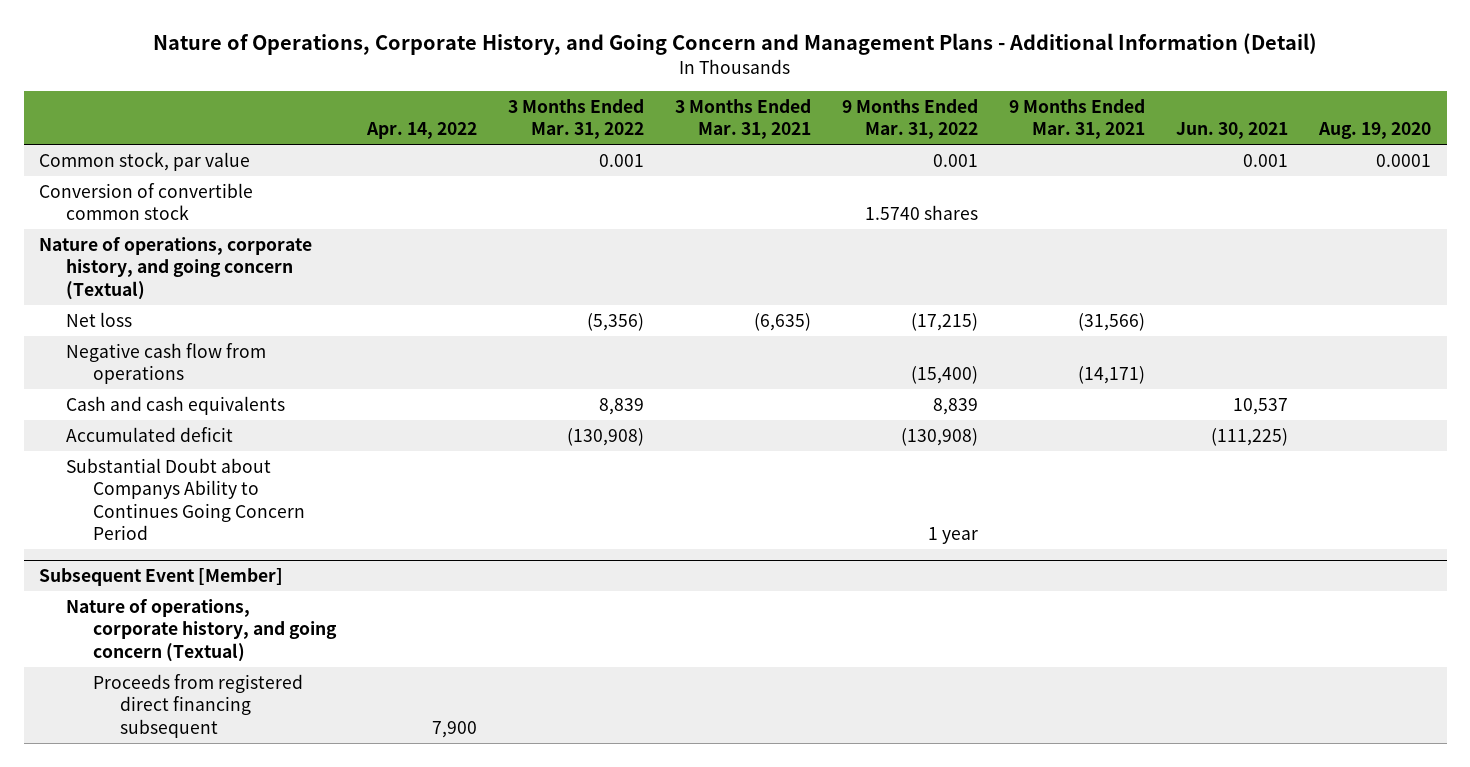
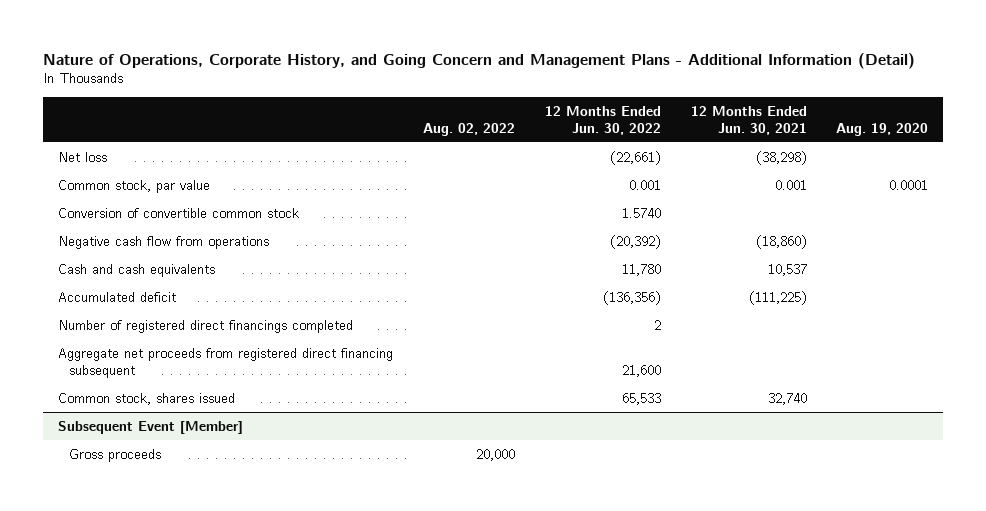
- | Apr. 14, 2022 | 3 Months Ended Mar. 31, 2022 | 3 Months Ended Mar. 31, 2021 | 9 Months Ended Mar. 31, 2022 | 9 Months Ended Mar. 31, 2021 | Jun. 30, 2021 | Aug. 19, 2020
+ | Aug. 02, 2022 | 12 Months Ended Jun. 30, 2022 | 12 Months Ended Jun. 30, 2021 | Aug. 19, 2020
moved up: Net loss | | (22,661) | (38,298) |
- Nature of operations, corporate history, and going concern (Textual)
- Substantial Doubt about Companys Ability to Continues Going Concern Period | | | | 1 year | | |
+ Number of registered direct financings completed | | 2 | |
+ Aggregate net proceeds from registered direct financing subsequent | | 21,600 | |
+ Common stock, shares issued | | 65,533 | 32,740 |
@ Subsequent Event [Member]
- Nature of operations, corporate history, and going concern (Textual)
- Proceeds from registered direct financing subsequent | 7,900 | | | | | |
+ Gross proceeds | 20,000 | | |

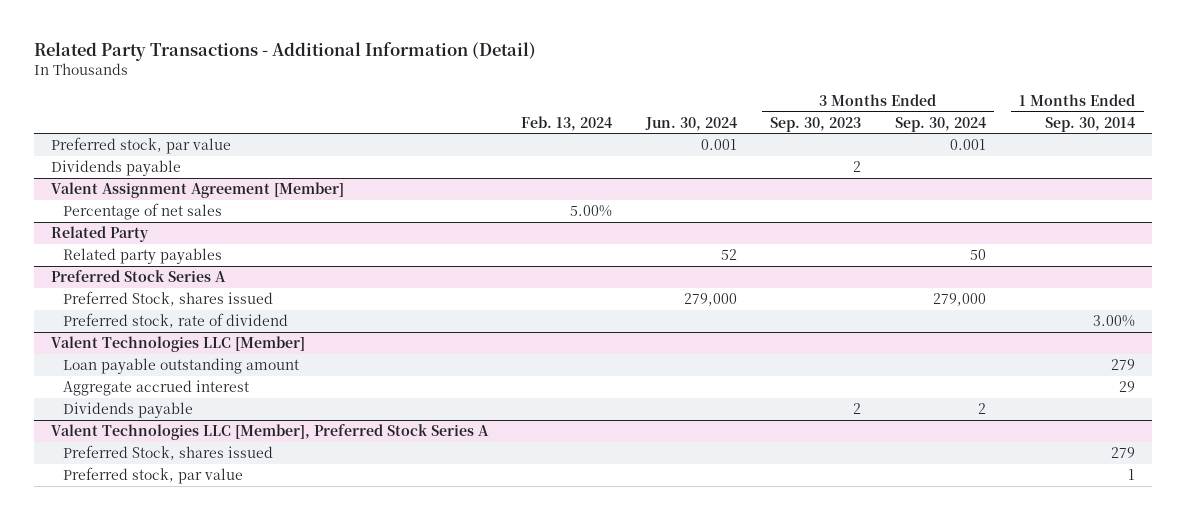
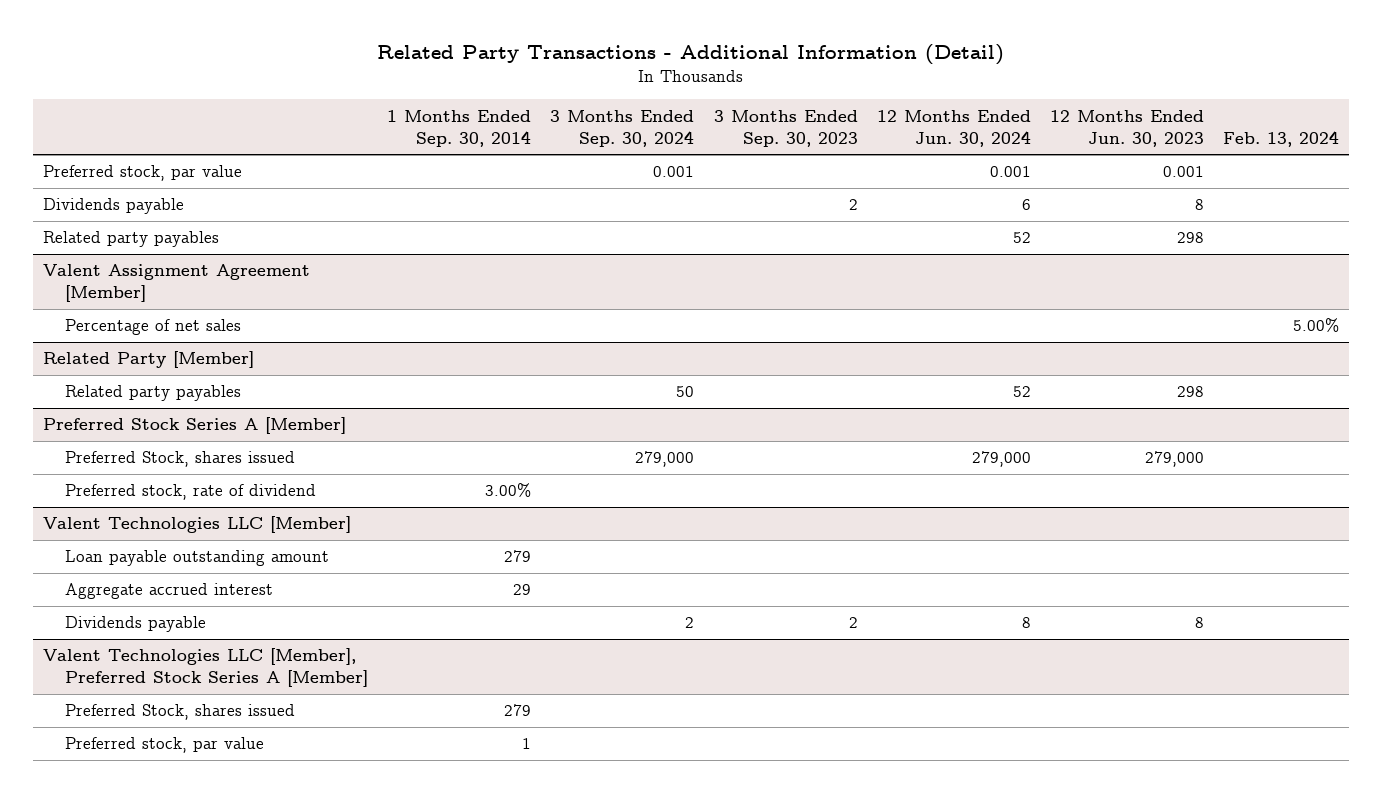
- | Feb. 13, 2024 | Jun. 30, 2024 | 3 Months Ended Sep. 30, 2023 | 3 Months Ended Sep. 30, 2024 | 1 Months Ended Sep. 30, 2014
+ | 1 Months Ended Sep. 30, 2014 | 3 Months Ended Sep. 30, 2024 | 3 Months Ended Sep. 30, 2023 | 12 Months Ended Jun. 30, 2024 | 12 Months Ended Jun. 30, 2023 | Feb. 13, 2024
+ Related party payables | | | | 52 | 298 |
- Related Party
+ Related Party [Member]
- Preferred Stock Series A
+ Preferred Stock Series A [Member]
- Valent Technologies LLC [Member], Preferred Stock Series A
+ Valent Technologies LLC [Member], Preferred Stock Series A [Member]

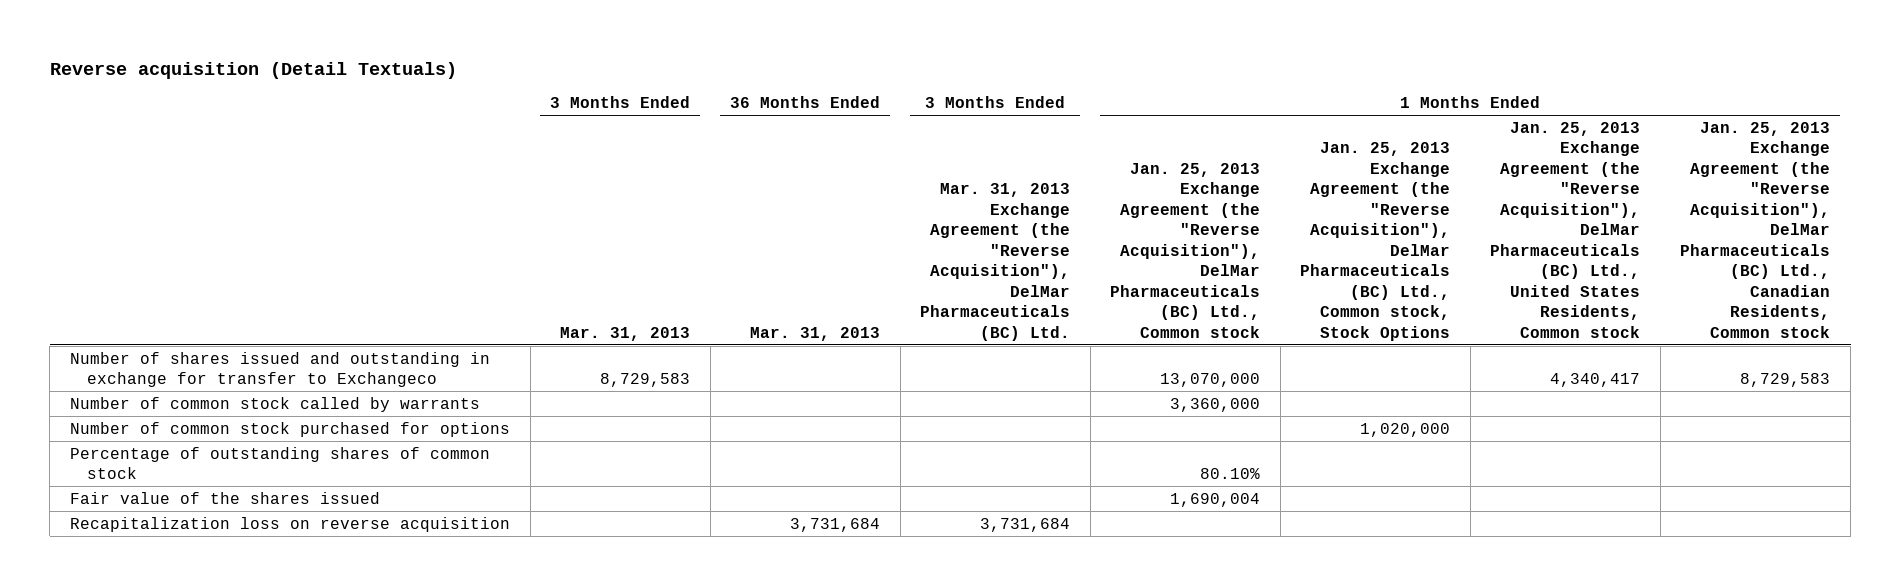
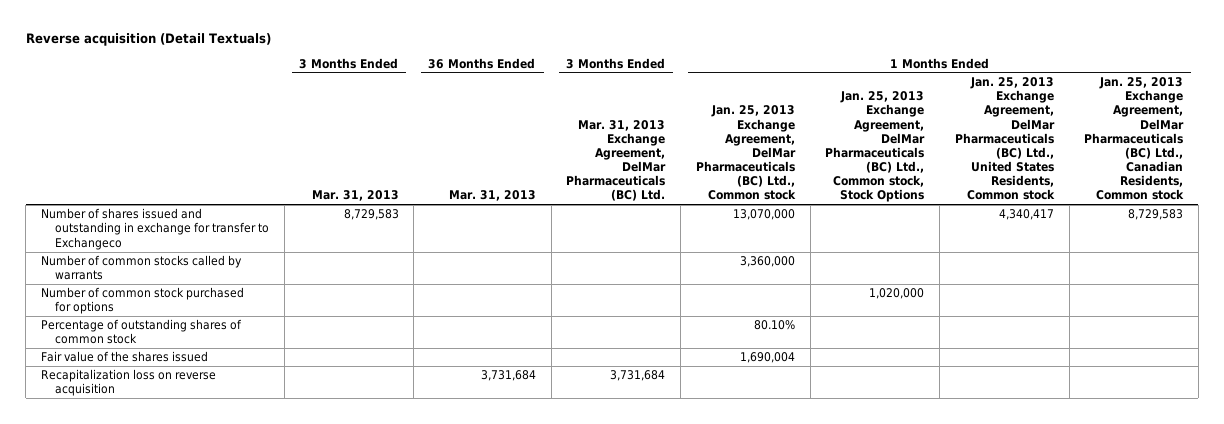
- | 3 Months Ended Mar. 31, 2013 | 36 Months Ended Mar. 31, 2013 | 3 Months Ended Mar. 31, 2013 Exchange Agreement (the "Reverse Acquisition"), DelMar Pharmaceuticals (BC) Ltd. | 1 Months Ended Jan. 25, 2013 Exchange Agreement (the "Reverse Acquisition"), DelMar Pharmaceuticals (BC) Ltd., Common stock | 1 Months Ended Jan. 25, 2013 Exchange Agreement (the "Reverse Acquisition"), DelMar Pharmaceuticals (BC) Ltd., Common stock, Stock Options | 1 Months Ended Jan. 25, 2013 Exchange Agreement (the "Reverse Acquisition"), DelMar Pharmaceuticals (BC) Ltd., United States Residents, Common stock | 1 Months Ended Jan. 25, 2013 Exchange Agreement (the "Reverse Acquisition"), DelMar Pharmaceuticals (BC) Ltd., Canadian Residents, Common stock
+ | 3 Months Ended Mar. 31, 2013 | 36 Months Ended Mar. 31, 2013 | 3 Months Ended Mar. 31, 2013 Exchange Agreement, DelMar Pharmaceuticals (BC) Ltd. | 1 Months Ended Jan. 25, 2013 Exchange Agreement, DelMar Pharmaceuticals (BC) Ltd., Common stock | 1 Months Ended Jan. 25, 2013 Exchange Agreement, DelMar Pharmaceuticals (BC) Ltd., Common stock, Stock Options | 1 Months Ended Jan. 25, 2013 Exchange Agreement, DelMar Pharmaceuticals (BC) Ltd., United States Residents, Common stock | 1 Months Ended Jan. 25, 2013 Exchange Agreement, DelMar Pharmaceuticals (BC) Ltd., Canadian Residents, Common stock
- Number of common stock called by warrants | | | | 3,360,000 | | |
+ Number of common stocks called by warrants | | | | 3,360,000 | | |

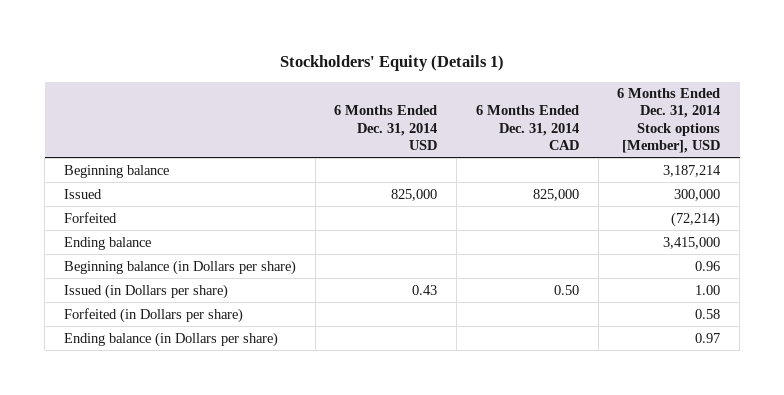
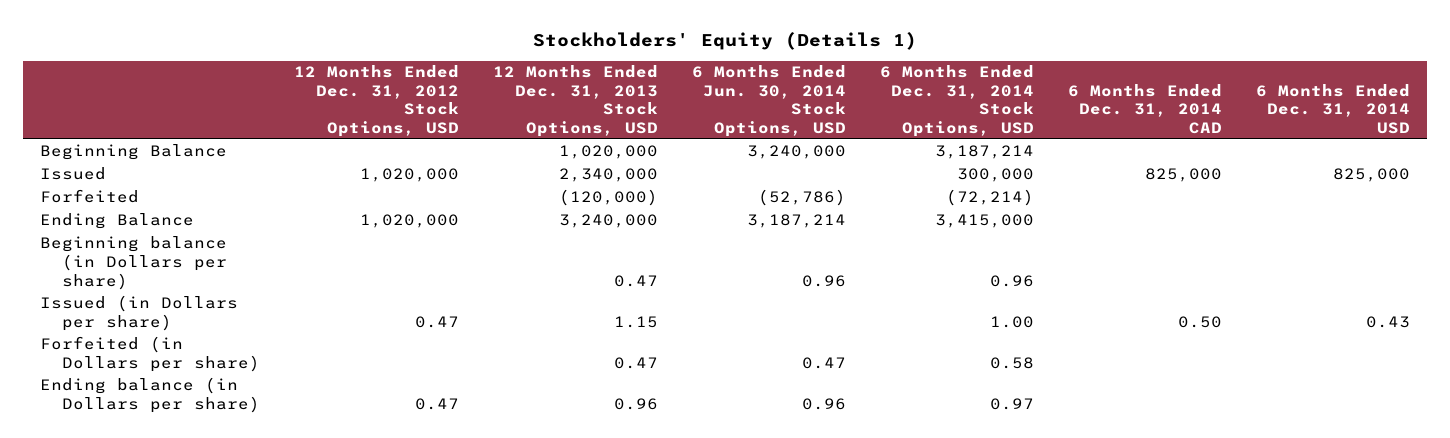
- | 6 Months Ended Dec. 31, 2014 USD | 6 Months Ended Dec. 31, 2014 CAD | 6 Months Ended Dec. 31, 2014 Stock options [Member], USD
+ | 12 Months Ended Dec. 31, 2012 Stock Options, USD | 12 Months Ended Dec. 31, 2013 Stock Options, USD | 6 Months Ended Jun. 30, 2014 Stock Options, USD | 6 Months Ended Dec. 31, 2014 Stock Options, USD | 6 Months Ended Dec. 31, 2014 CAD | 6 Months Ended Dec. 31, 2014 USD
- Beginning balance | | | 3,187,214
+ Beginning Balance | | 1,020,000 | 3,240,000 | 3,187,214 | |
- Ending balance | | | 3,415,000
+ Ending Balance | 1,020,000 | 3,240,000 | 3,187,214 | 3,415,000 | |

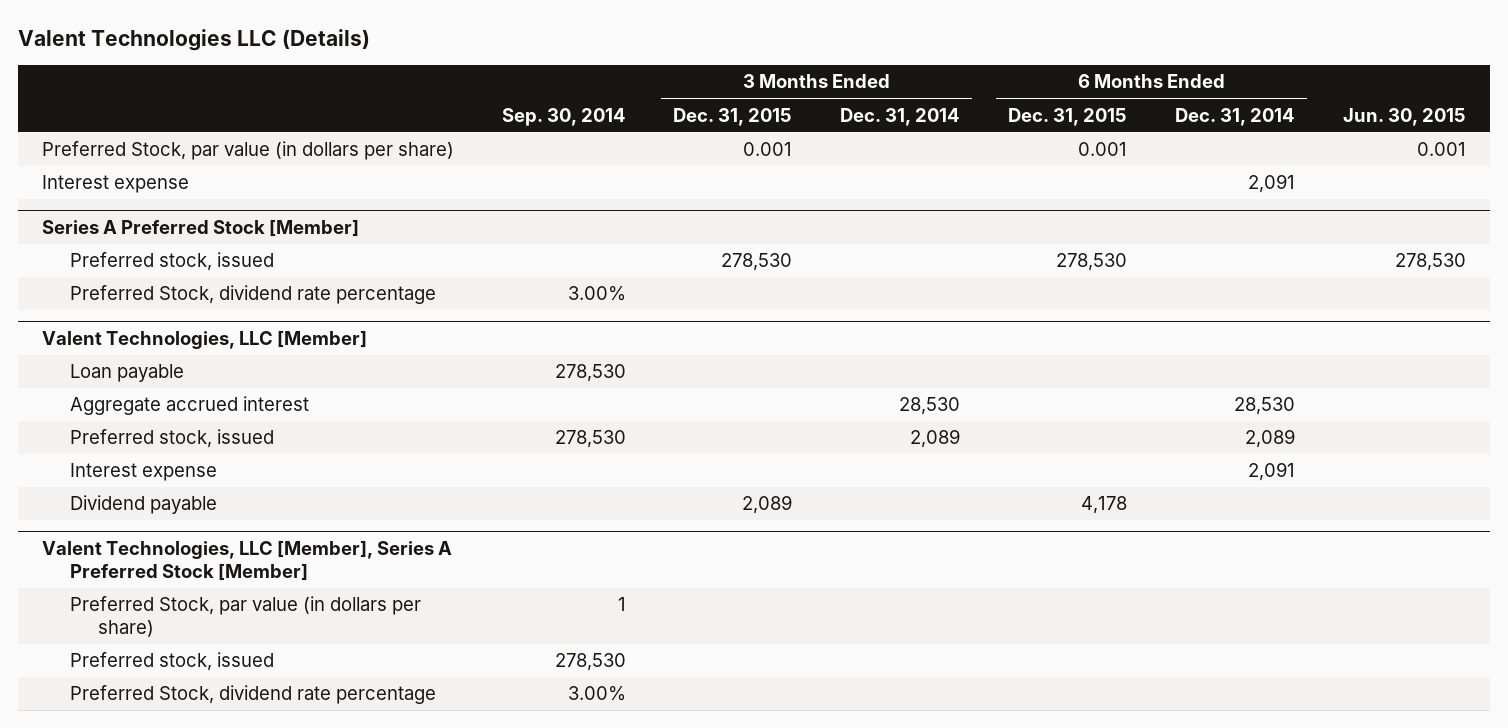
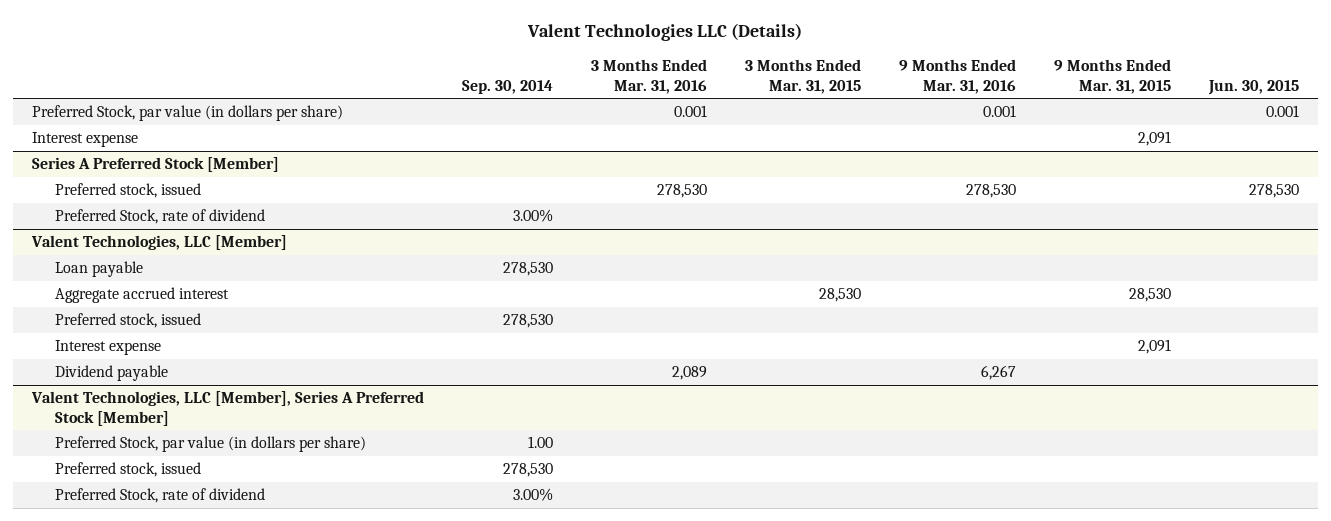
- | Sep. 30, 2014 | 3 Months Ended Dec. 31, 2015 | 3 Months Ended Dec. 31, 2014 | 6 Months Ended Dec. 31, 2015 | 6 Months Ended Dec. 31, 2014 | Jun. 30, 2015
+ | Sep. 30, 2014 | 3 Months Ended Mar. 31, 2016 | 3 Months Ended Mar. 31, 2015 | 9 Months Ended Mar. 31, 2016 | 9 Months Ended Mar. 31, 2015 | Jun. 30, 2015
@ Series A Preferred Stock [Member]
- Preferred Stock, dividend rate percentage | 3.00% | | | | |
+ Preferred Stock, rate of dividend | 3.00% | | | | |
@ Valent Technologies, LLC [Member], Series A Preferred Stock [Member]
- Preferred Stock, par value (in dollars per share) | 1 | | | | |
+ Preferred Stock, par value (in dollars per share) | 1.00 | | | | |
- Preferred Stock, dividend rate percentage | 3.00% | | | | |
+ Preferred Stock, rate of dividend | 3.00% | | | | |

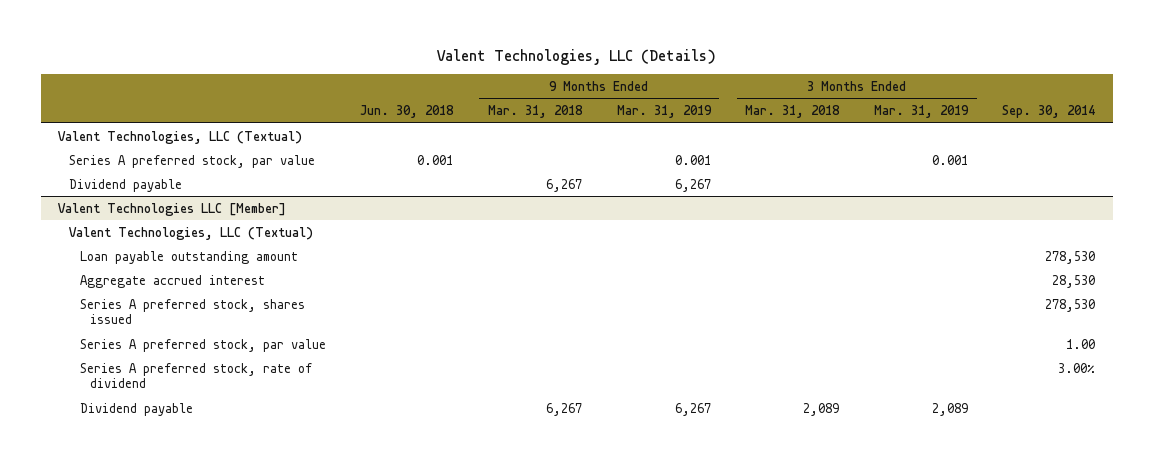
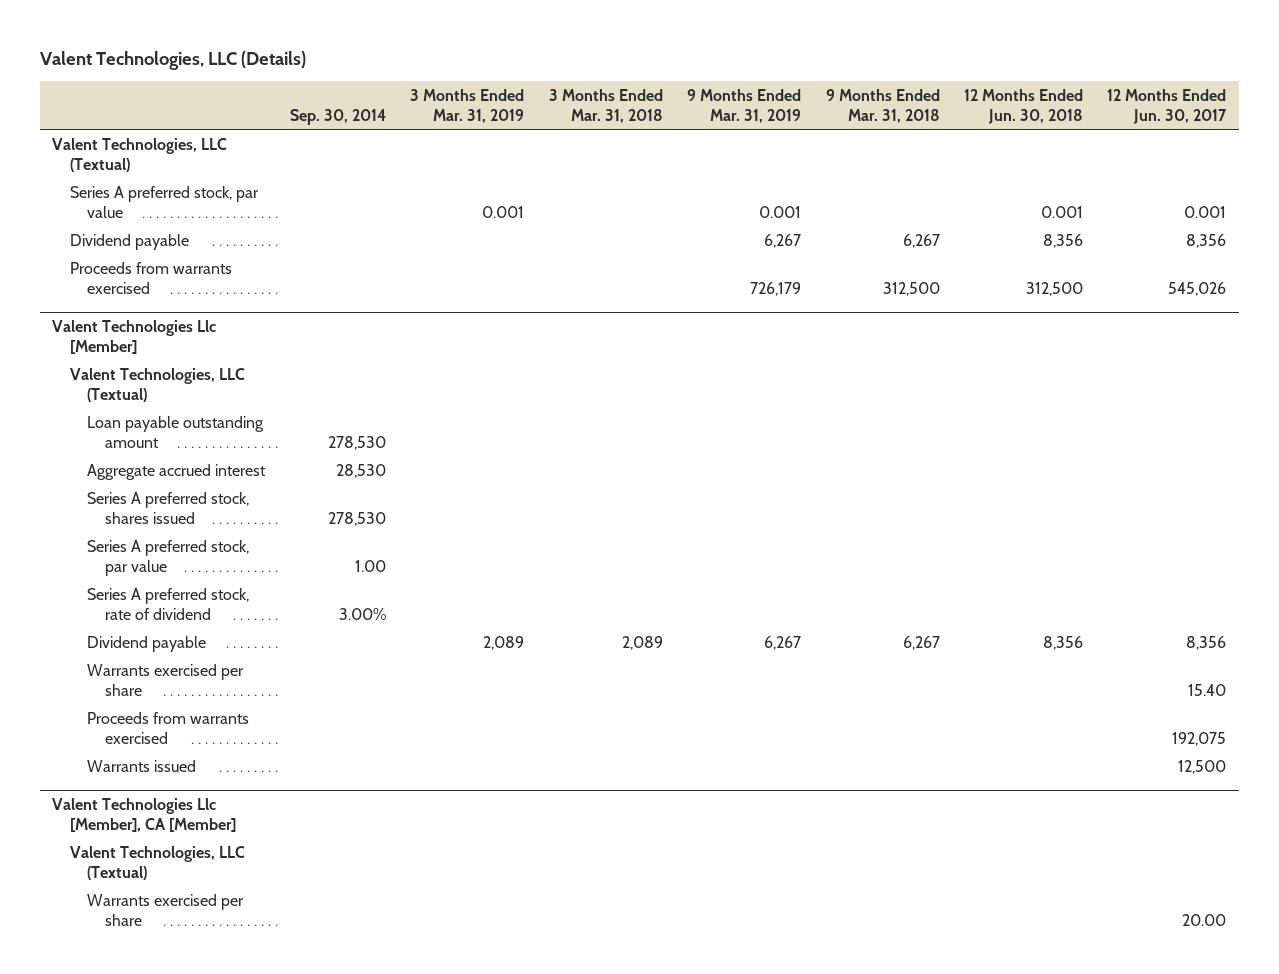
- | Jun. 30, 2018 | 9 Months Ended Mar. 31, 2018 | 9 Months Ended Mar. 31, 2019 | 3 Months Ended Mar. 31, 2018 | 3 Months Ended Mar. 31, 2019 | Sep. 30, 2014
+ | Sep. 30, 2014 | 3 Months Ended Mar. 31, 2019 | 3 Months Ended Mar. 31, 2018 | 9 Months Ended Mar. 31, 2019 | 9 Months Ended Mar. 31, 2018 | 12 Months Ended Jun. 30, 2018 | 12 Months Ended Jun. 30, 2017
- Valent Technologies LLC [Member]
+ Proceeds from warrants exercised | | | | 726,179 | 312,500 | 312,500 | 545,026
+ Valent Technologies Llc [Member]
+ Warrants exercised per share | | | | | | | 15.40
+ Proceeds from warrants exercised | | | | | | | 192,075
+ Warrants issued | | | | | | | 12,500
+ Valent Technologies Llc [Member], CA [Member]
+ Valent Technologies, LLC (Textual)
+ Warrants exercised per share | | | | | | | 20.00

